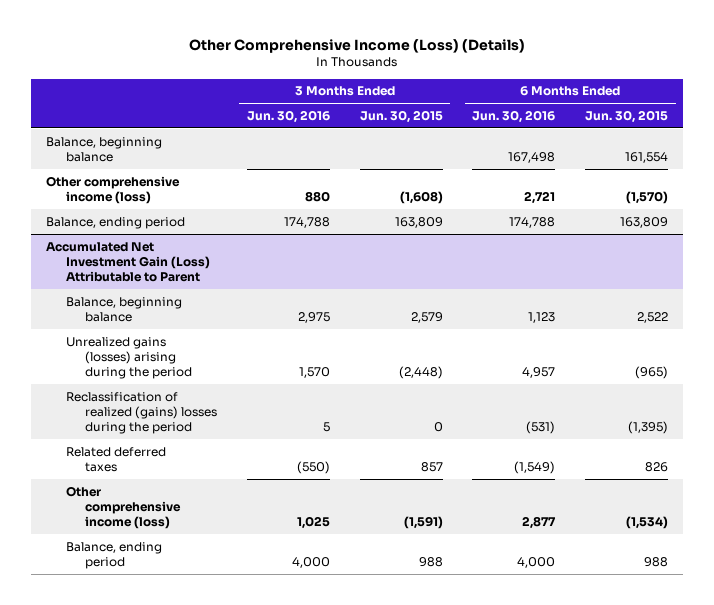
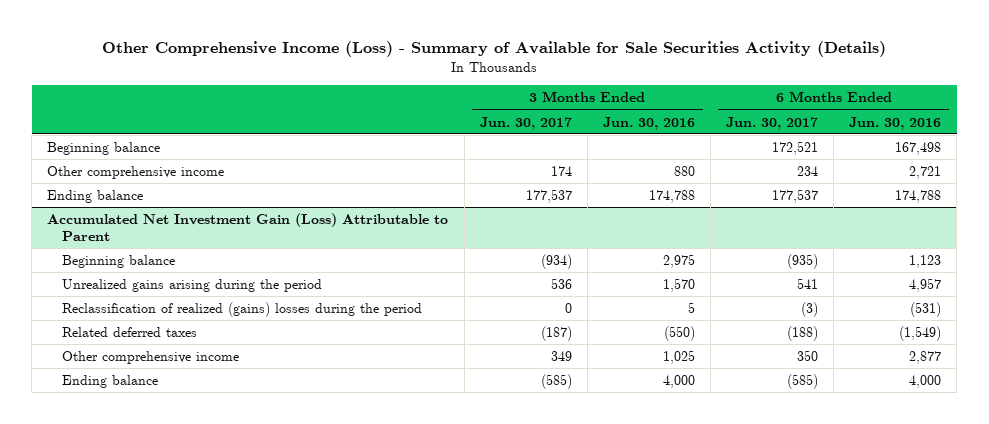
- Other Comprehensive Income (Loss) (Details)
+ Other Comprehensive Income (Loss) - Summary of Available for Sale Securities Activity (Details)
- | 3 Months Ended Jun. 30, 2016 | 3 Months Ended Jun. 30, 2015 | 6 Months Ended Jun. 30, 2016 | 6 Months Ended Jun. 30, 2015
+ | 3 Months Ended Jun. 30, 2017 | 3 Months Ended Jun. 30, 2016 | 6 Months Ended Jun. 30, 2017 | 6 Months Ended Jun. 30, 2016
- Balance, beginning balance | | | 167,498 | 161,554
- Other comprehensive income (loss) | 880 | (1,608) | 2,721 | (1,570)
- Balance, ending period | 174,788 | 163,809 | 174,788 | 163,809
+ Beginning balance | | | 172,521 | 167,498
+ Other comprehensive income | 174 | 880 | 234 | 2,721
+ Ending balance | 177,537 | 174,788 | 177,537 | 174,788
@ Accumulated Net Investment Gain (Loss) Attributable to Parent
- Balance, beginning balance | 2,975 | 2,579 | 1,123 | 2,522
- Unrealized gains (losses) arising during the period | 1,570 | (2,448) | 4,957 | (965)
+ Beginning balance | (934) | 2,975 | (935) | 1,123
+ Unrealized gains arising during the period | 536 | 1,570 | 541 | 4,957
- Other comprehensive income (loss) | 1,025 | (1,591) | 2,877 | (1,534)
- Balance, ending period | 4,000 | 988 | 4,000 | 988
+ Other comprehensive income | 349 | 1,025 | 350 | 2,877
+ Ending balance | (585) | 4,000 | (585) | 4,000

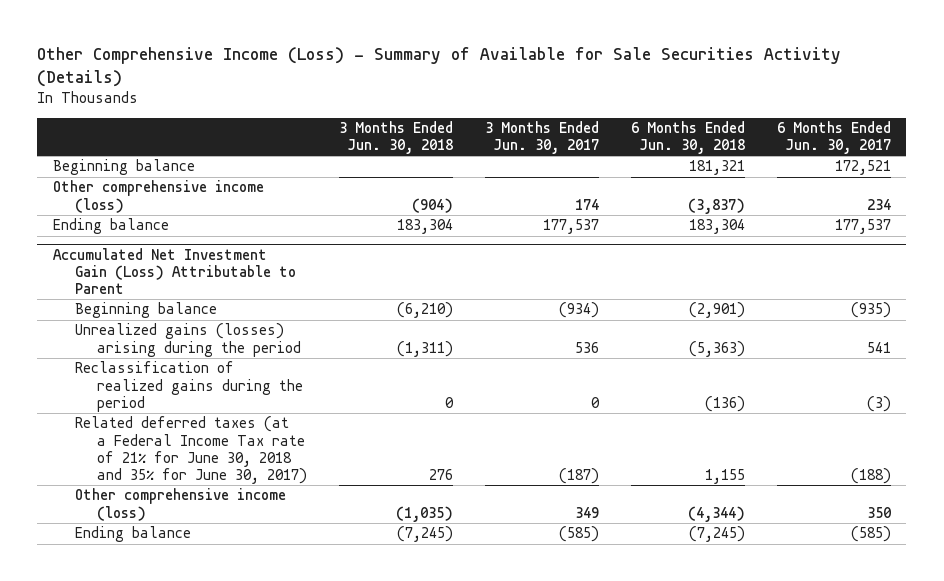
- | 3 Months Ended Jun. 30, 2017 | 3 Months Ended Jun. 30, 2016 | 6 Months Ended Jun. 30, 2017 | 6 Months Ended Jun. 30, 2016
+ | 3 Months Ended Jun. 30, 2018 | 3 Months Ended Jun. 30, 2017 | 6 Months Ended Jun. 30, 2018 | 6 Months Ended Jun. 30, 2017
- Other comprehensive income | 174 | 880 | 234 | 2,721
+ Other comprehensive income (loss) | (904) | 174 | (3,837) | 234
@ Accumulated Net Investment Gain (Loss) Attributable to Parent
- Unrealized gains arising during the period | 536 | 1,570 | 541 | 4,957
- Reclassification of realized (gains) losses during the period | 0 | 5 | (3) | (531)
- Related deferred taxes | (187) | (550) | (188) | (1,549)
- Other comprehensive income | 349 | 1,025 | 350 | 2,877
+ Unrealized gains (losses) arising during the period | (1,311) | 536 | (5,363) | 541
+ Reclassification of realized gains during the period | 0 | 0 | (136) | (3)
+ Related deferred taxes (at a Federal Income Tax rate of 21% for June 30, 2018 and 35% for June 30, 2017) | 276 | (187) | 1,155 | (188)
+ Other comprehensive income (loss) | (1,035) | 349 | (4,344) | 350

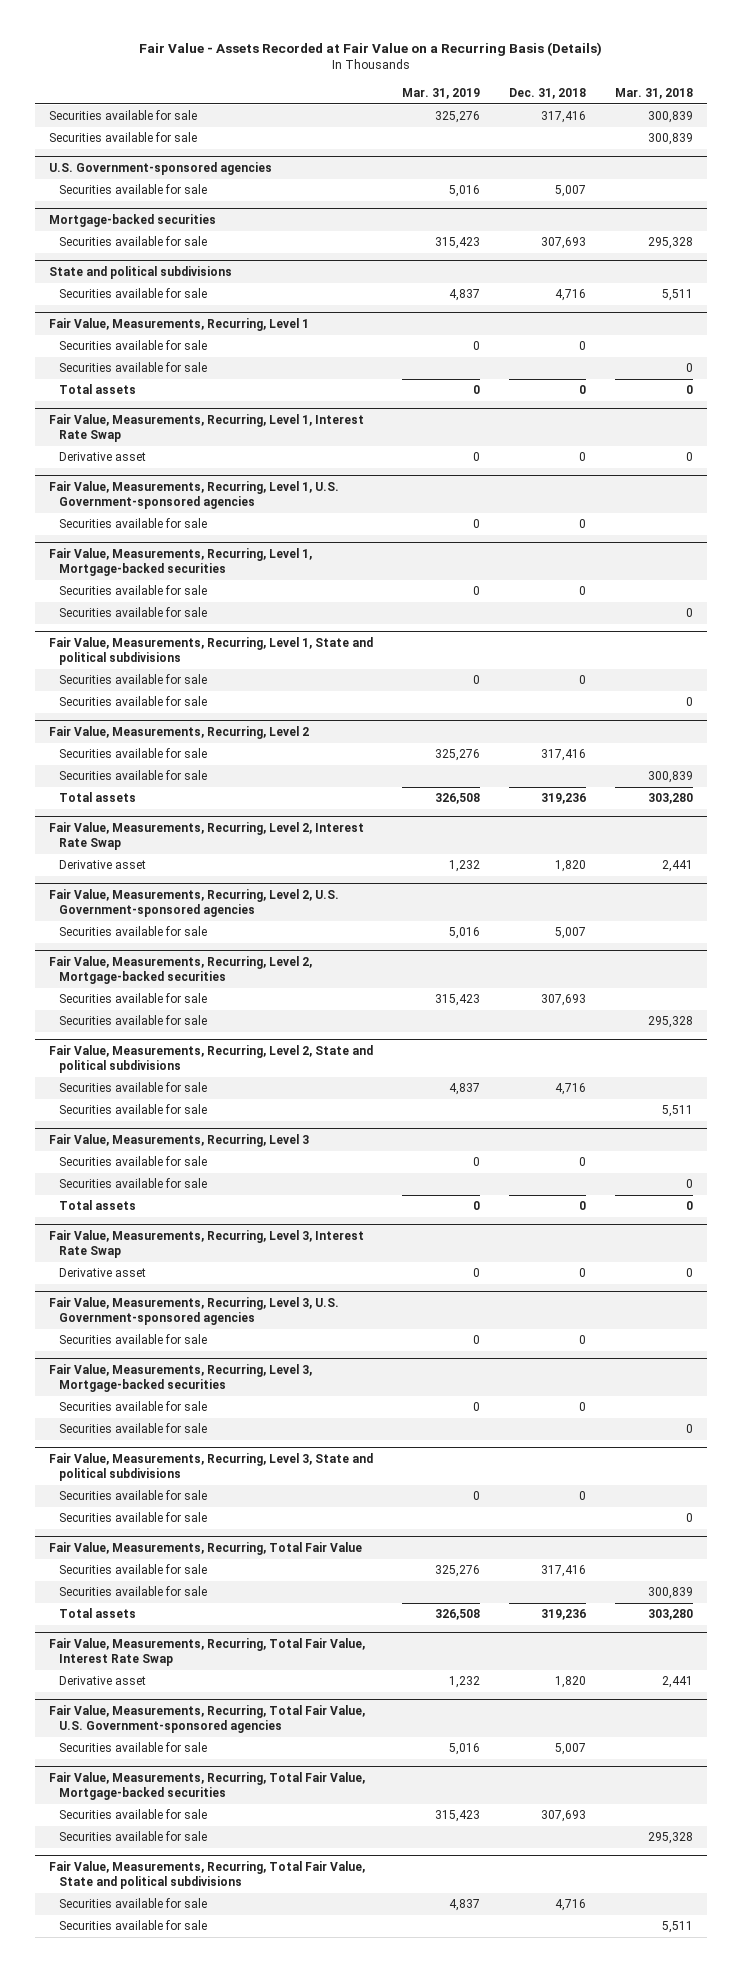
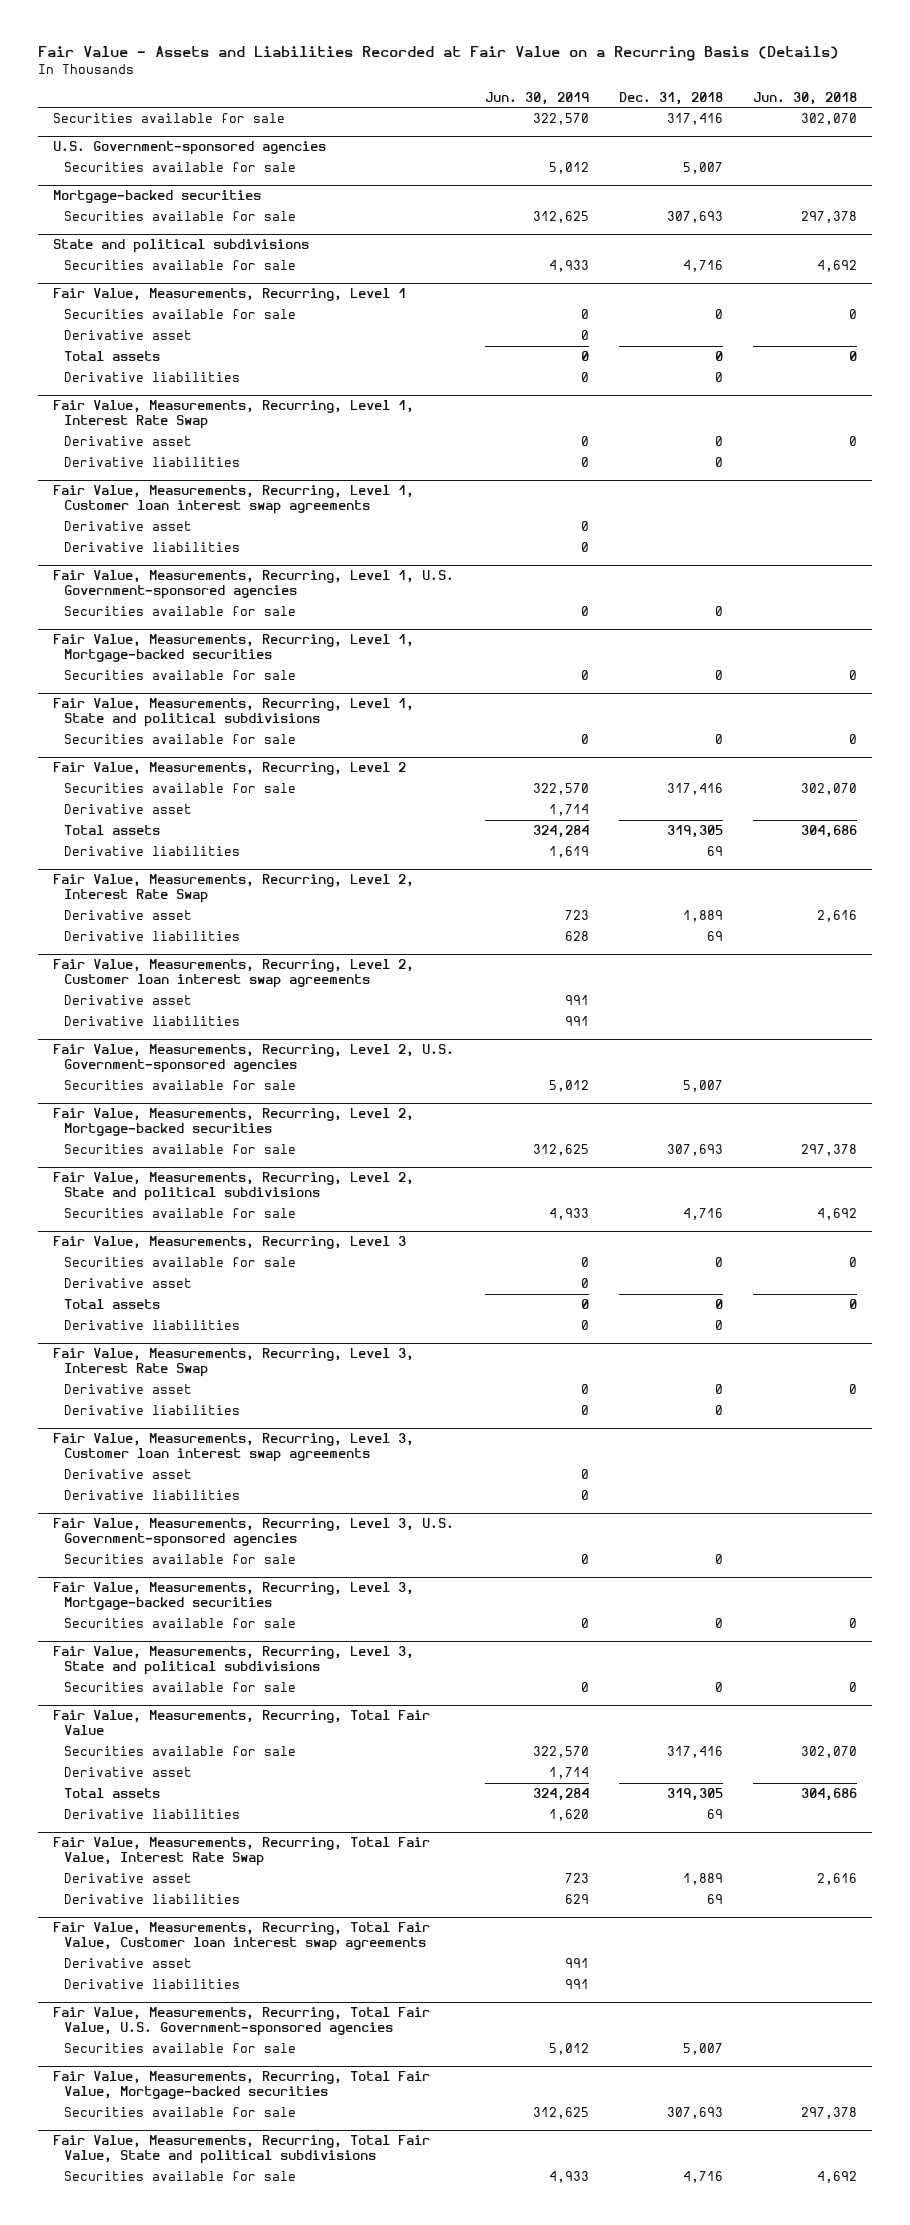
- Fair Value - Assets Recorded at Fair Value on a Recurring Basis (Details)
+ Fair Value - Assets and Liabilities Recorded at Fair Value on a Recurring Basis (Details)
- | Mar. 31, 2019 | Dec. 31, 2018 | Mar. 31, 2018
+ | Jun. 30, 2019 | Dec. 31, 2018 | Jun. 30, 2018
- Securities available for sale | | | 300,839
@ Fair Value, Measurements, Recurring, Level 1
- Securities available for sale | | | 0
+ Derivative asset | 0 | |
+ Derivative liabilities | 0 | 0 |
@ Fair Value, Measurements, Recurring, Level 1, Interest Rate Swap
+ Derivative liabilities | 0 | 0 |
+ Fair Value, Measurements, Recurring, Level 1, Customer loan interest swap agreements
+ Derivative asset | 0 | |
+ Derivative liabilities | 0 | |
@ Fair Value, Measurements, Recurring, Level 1, Mortgage-backed securities
- Securities available for sale | | | 0
@ Fair Value, Measurements, Recurring, Level 1, State and political subdivisions
- Securities available for sale | | | 0
@ Fair Value, Measurements, Recurring, Level 2
- Securities available for sale | | | 300,839
- Total assets | 326,508 | 319,236 | 303,280
+ Derivative asset | 1,714 | |
+ Total assets | 324,284 | 319,305 | 304,686
+ Derivative liabilities | 1,619 | 69 |
@ Fair Value, Measurements, Recurring, Level 2, Interest Rate Swap
- Derivative asset | 1,232 | 1,820 | 2,441
+ Derivative asset | 723 | 1,889 | 2,616
+ Derivative liabilities | 628 | 69 |
+ Fair Value, Measurements, Recurring, Level 2, Customer loan interest swap agreements
+ Derivative asset | 991 | |
+ Derivative liabilities | 991 | |
@ Fair Value, Measurements, Recurring, Level 2, Mortgage-backed securities
- Securities available for sale | | | 295,328
@ Fair Value, Measurements, Recurring, Level 2, State and political subdivisions
- Securities available for sale | | | 5,511
@ Fair Value, Measurements, Recurring, Level 3
- Securities available for sale | | | 0
+ Derivative asset | 0 | |
+ Derivative liabilities | 0 | 0 |
@ Fair Value, Measurements, Recurring, Level 3, Interest Rate Swap
+ Derivative liabilities | 0 | 0 |
+ Fair Value, Measurements, Recurring, Level 3, Customer loan interest swap agreements
+ Derivative asset | 0 | |
+ Derivative liabilities | 0 | |
@ Fair Value, Measurements, Recurring, Level 3, Mortgage-backed securities
- Securities available for sale | | | 0
@ Fair Value, Measurements, Recurring, Level 3, State and political subdivisions
- Securities available for sale | | | 0
@ Fair Value, Measurements, Recurring, Total Fair Value
- Securities available for sale | | | 300,839
- Total assets | 326,508 | 319,236 | 303,280
+ Derivative asset | 1,714 | |
+ Total assets | 324,284 | 319,305 | 304,686
+ Derivative liabilities | 1,620 | 69 |
@ Fair Value, Measurements, Recurring, Total Fair Value, Interest Rate Swap
- Derivative asset | 1,232 | 1,820 | 2,441
+ Derivative asset | 723 | 1,889 | 2,616
+ Derivative liabilities | 629 | 69 |
+ Fair Value, Measurements, Recurring, Total Fair Value, Customer loan interest swap agreements
+ Derivative asset | 991 | |
+ Derivative liabilities | 991 | |
@ Fair Value, Measurements, Recurring, Total Fair Value, Mortgage-backed securities
- Securities available for sale | | | 295,328
@ Fair Value, Measurements, Recurring, Total Fair Value, State and political subdivisions
- Securities available for sale | | | 5,511

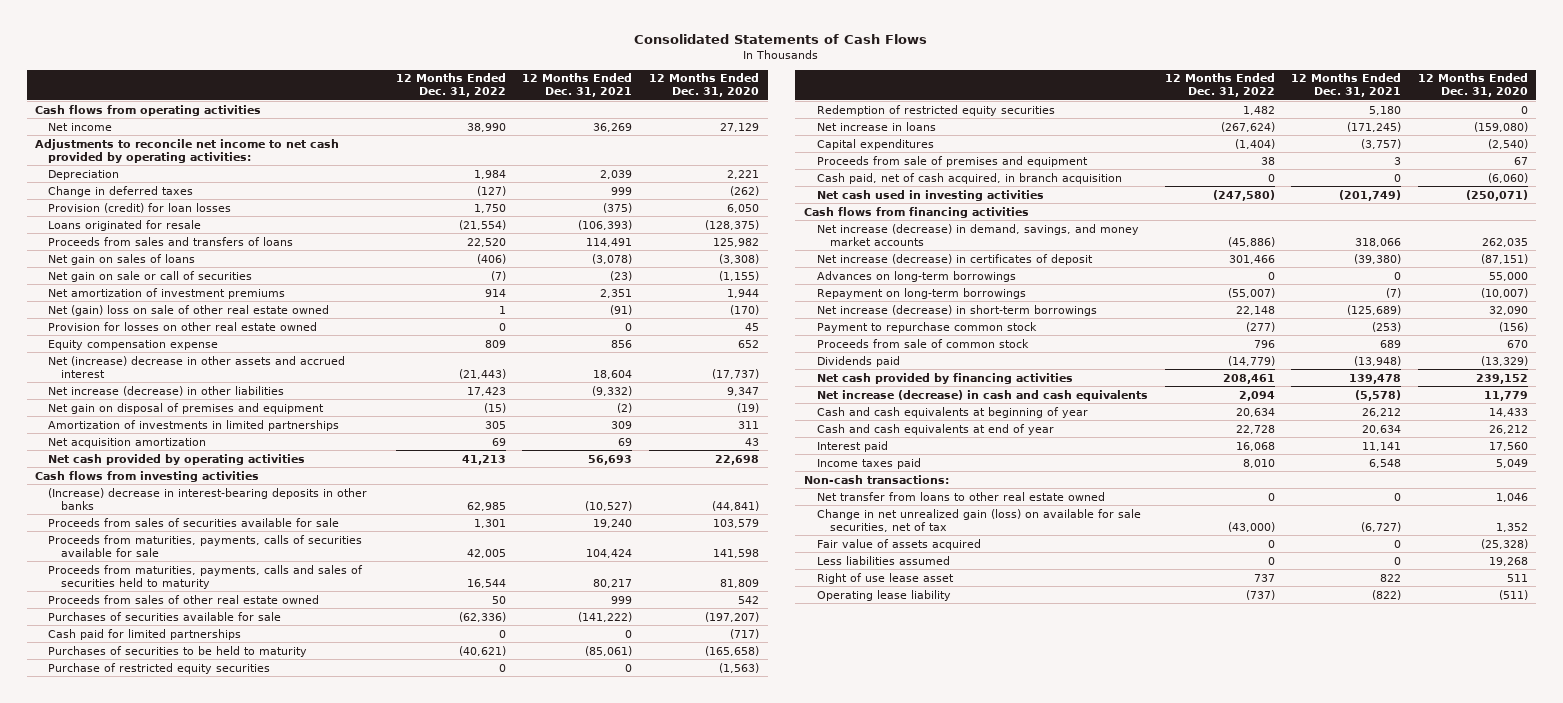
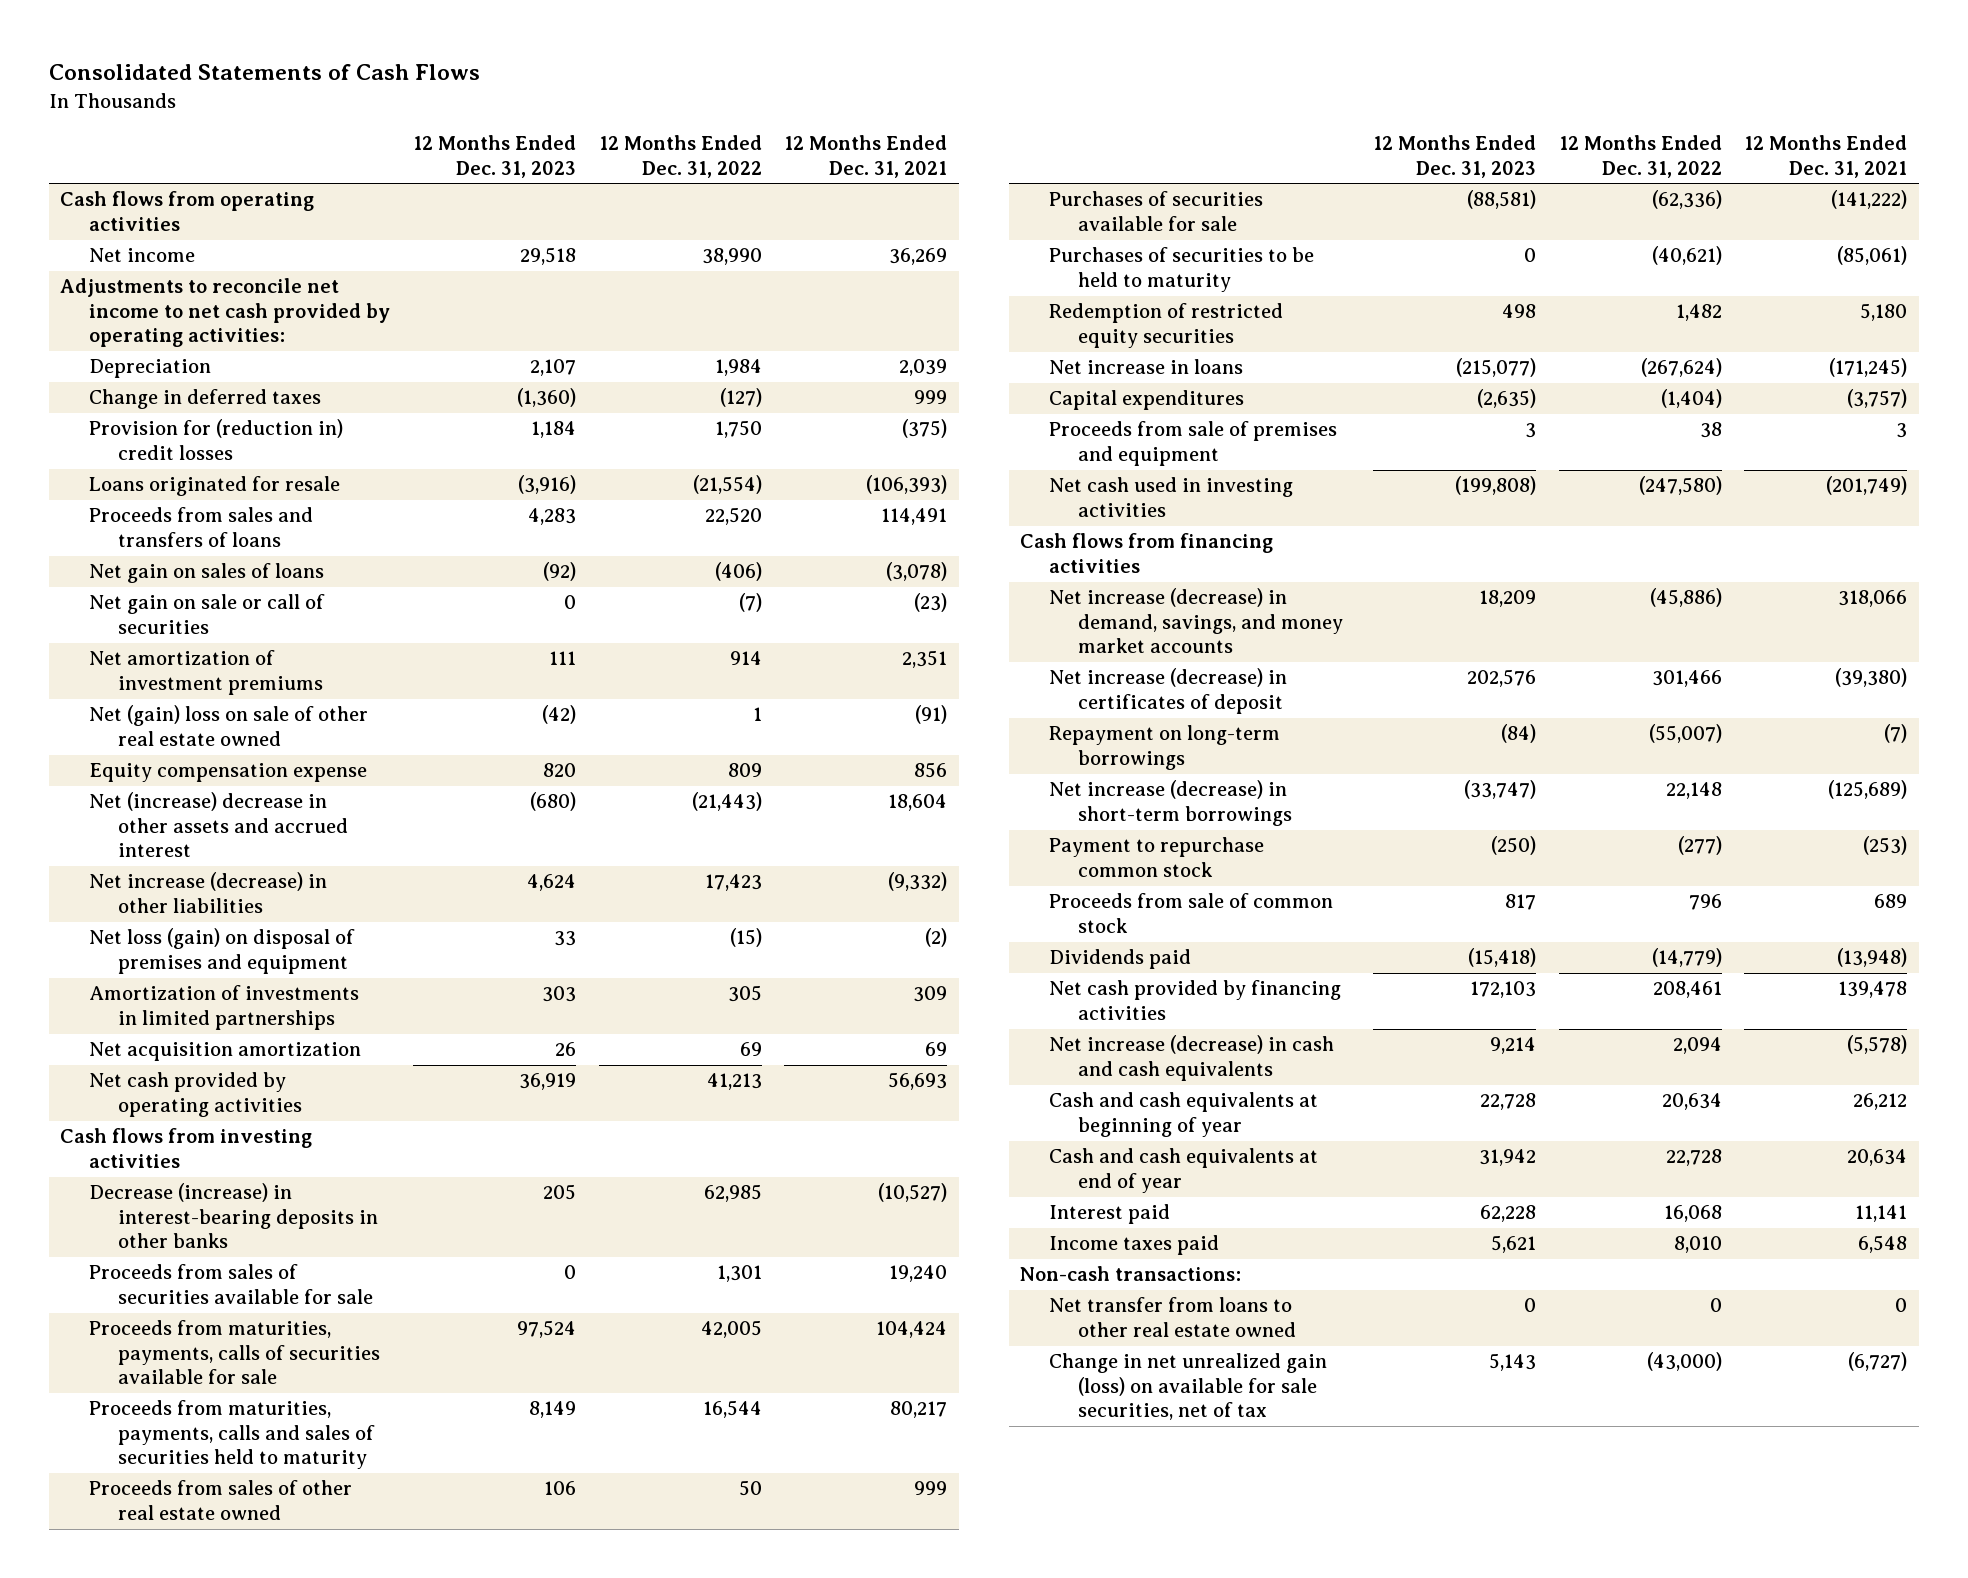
- | 12 Months Ended Dec. 31, 2022 | 12 Months Ended Dec. 31, 2021 | 12 Months Ended Dec. 31, 2020
+ | 12 Months Ended Dec. 31, 2023 | 12 Months Ended Dec. 31, 2022 | 12 Months Ended Dec. 31, 2021
- Provision (credit) for loan losses | 1,750 | (375) | 6,050
+ Provision for (reduction in) credit losses | 1,184 | 1,750 | (375)
- Provision for losses on other real estate owned | 0 | 0 | 45
- Net gain on disposal of premises and equipment | (15) | (2) | (19)
+ Net loss (gain) on disposal of premises and equipment | 33 | (15) | (2)
- (Increase) decrease in interest-bearing deposits in other banks | 62,985 | (10,527) | (44,841)
+ Decrease (increase) in interest-bearing deposits in other banks | 205 | 62,985 | (10,527)
- Cash paid for limited partnerships | 0 | 0 | (717)
- Purchase of restricted equity securities | 0 | 0 | (1,563)
- Cash paid, net of cash acquired, in branch acquisition | 0 | 0 | (6,060)
- Advances on long-term borrowings | 0 | 0 | 55,000
- Fair value of assets acquired | 0 | 0 | (25,328)
- Less liabilities assumed | 0 | 0 | 19,268
- Right of use lease asset | 737 | 822 | 511
- Operating lease liability | (737) | (822) | (511)

